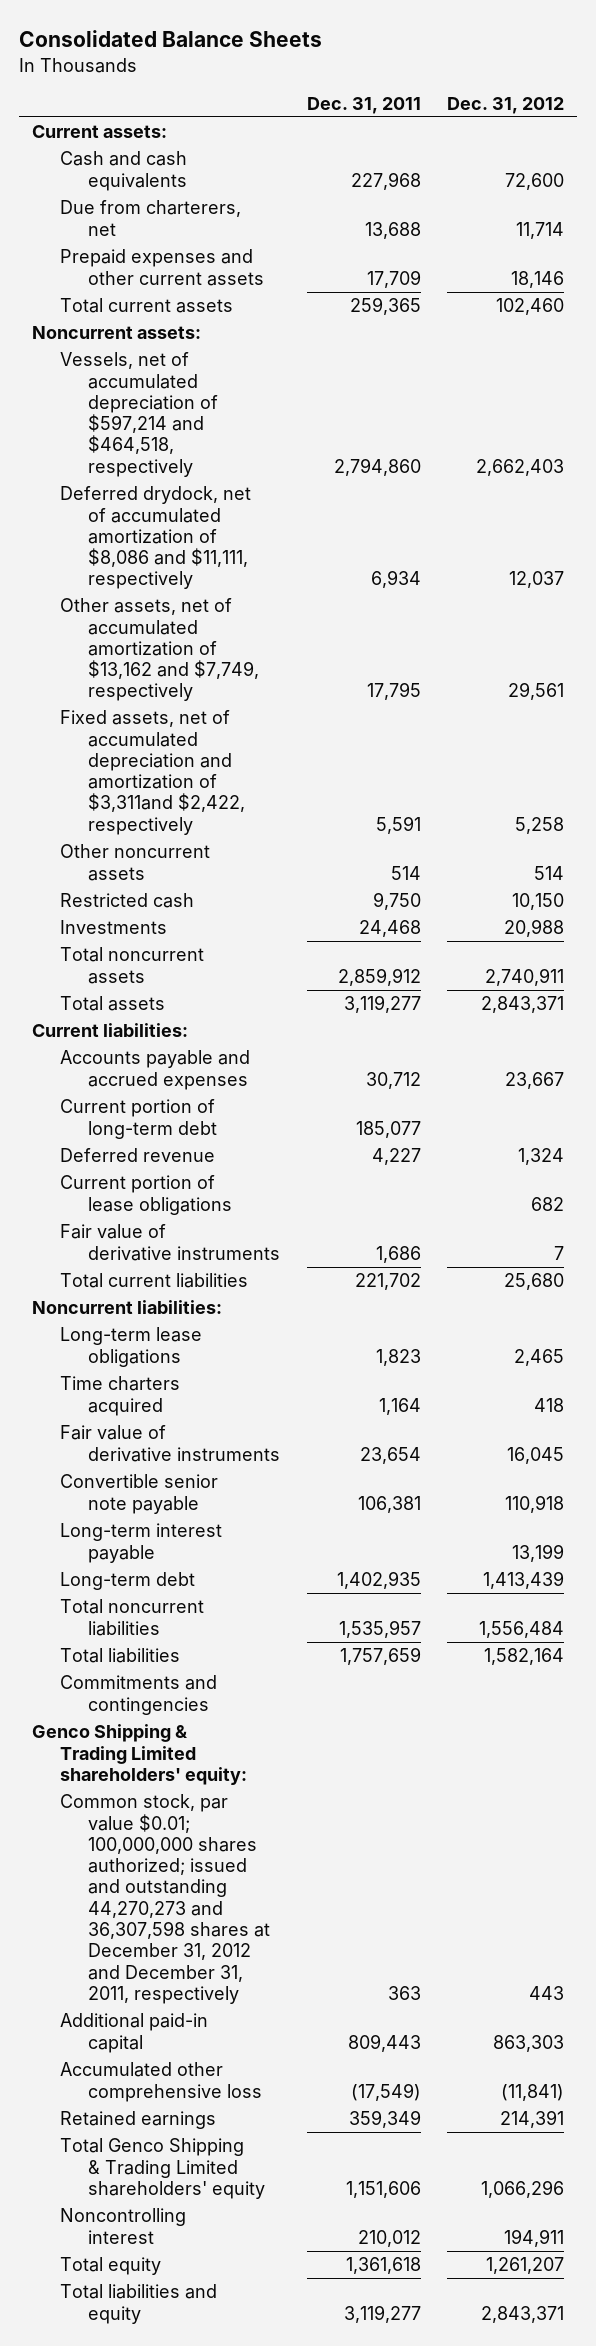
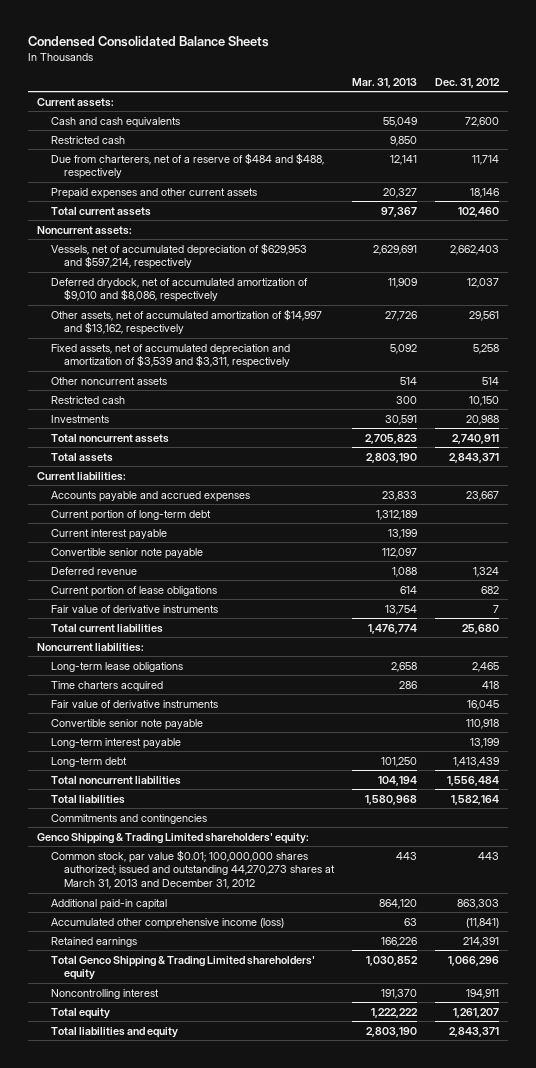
- Consolidated Balance Sheets
+ Condensed Consolidated Balance Sheets
- | Dec. 31, 2011 | Dec. 31, 2012
+ | Mar. 31, 2013 | Dec. 31, 2012
- Due from charterers, net | 13,688 | 11,714
+ Restricted cash | 9,850 |
+ Due from charterers, net of a reserve of $484 and $488, respectively | 12,141 | 11,714
- Vessels, net of accumulated depreciation of $597,214 and $464,518, respectively | 2,794,860 | 2,662,403
- Deferred drydock, net of accumulated amortization of $8,086 and $11,111, respectively | 6,934 | 12,037
- Other assets, net of accumulated amortization of $13,162 and $7,749, respectively | 17,795 | 29,561
- Fixed assets, net of accumulated depreciation and amortization of $3,311and $2,422, respectively | 5,591 | 5,258
+ Vessels, net of accumulated depreciation of $629,953 and $597,214, respectively | 2,629,691 | 2,662,403
+ Deferred drydock, net of accumulated amortization of $9,010 and $8,086, respectively | 11,909 | 12,037
+ Other assets, net of accumulated amortization of $14,997 and $13,162, respectively | 27,726 | 29,561
+ Fixed assets, net of accumulated depreciation and amortization of $3,539 and $3,311, respectively | 5,092 | 5,258
+ Current interest payable | 13,199 |
+ Convertible senior note payable | 112,097 |
- Common stock, par value $0.01; 100,000,000 shares authorized; issued and outstanding 44,270,273 and 36,307,598 shares at December 31, 2012 and December 31, 2011, respectively | 363 | 443
+ Common stock, par value $0.01; 100,000,000 shares authorized; issued and outstanding 44,270,273 shares at March 31, 2013 and December 31, 2012 | 443 | 443
- Accumulated other comprehensive loss | (17,549) | (11,841)
+ Accumulated other comprehensive income (loss) | 63 | (11,841)

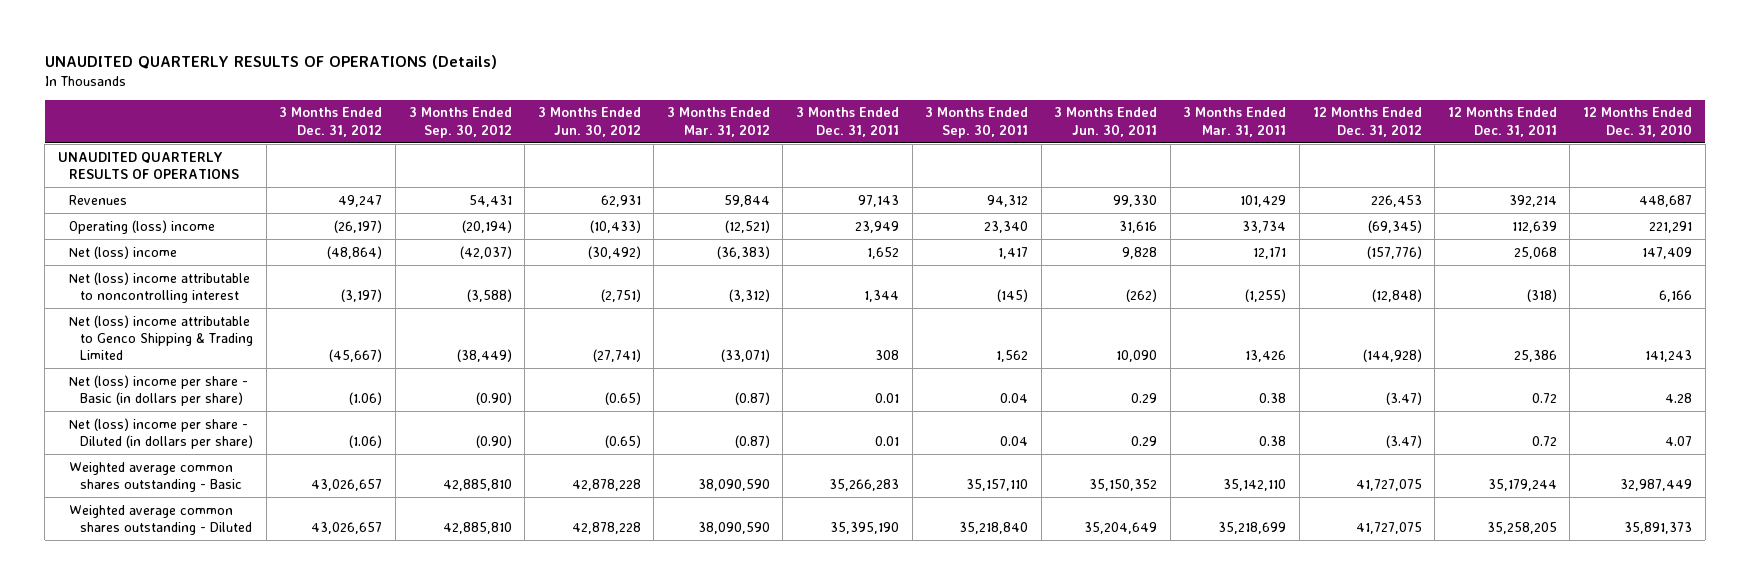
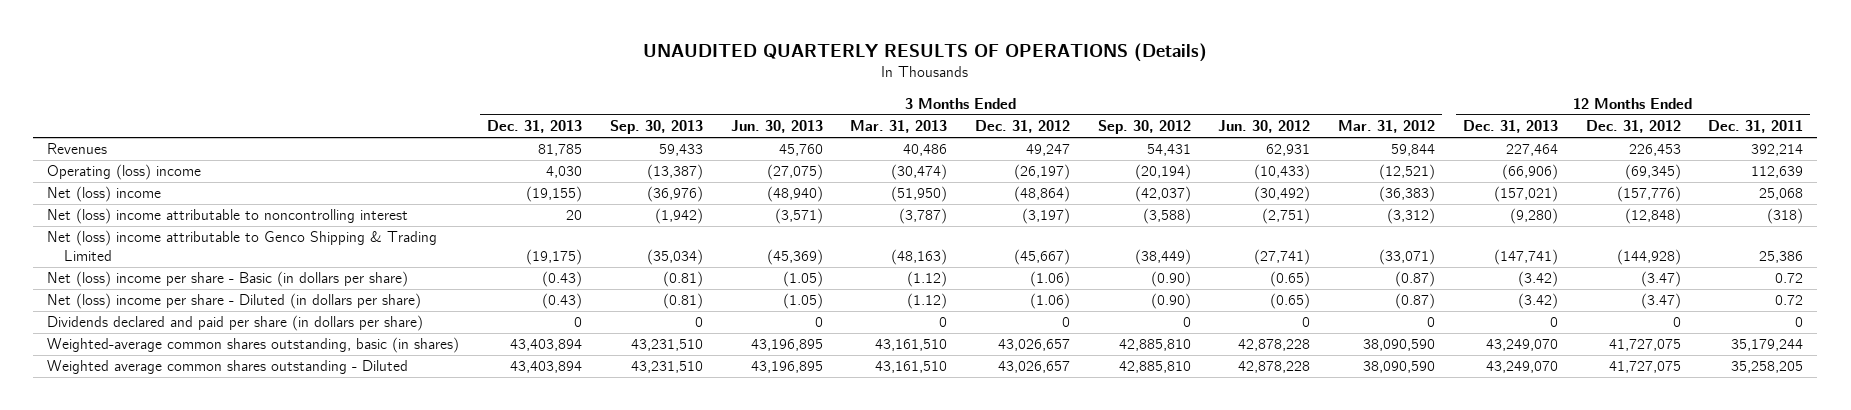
- | 3 Months Ended Dec. 31, 2012 | 3 Months Ended Sep. 30, 2012 | 3 Months Ended Jun. 30, 2012 | 3 Months Ended Mar. 31, 2012 | 3 Months Ended Dec. 31, 2011 | 3 Months Ended Sep. 30, 2011 | 3 Months Ended Jun. 30, 2011 | 3 Months Ended Mar. 31, 2011 | 12 Months Ended Dec. 31, 2012 | 12 Months Ended Dec. 31, 2011 | 12 Months Ended Dec. 31, 2010
+ | 3 Months Ended Dec. 31, 2013 | 3 Months Ended Sep. 30, 2013 | 3 Months Ended Jun. 30, 2013 | 3 Months Ended Mar. 31, 2013 | 3 Months Ended Dec. 31, 2012 | 3 Months Ended Sep. 30, 2012 | 3 Months Ended Jun. 30, 2012 | 3 Months Ended Mar. 31, 2012 | 12 Months Ended Dec. 31, 2013 | 12 Months Ended Dec. 31, 2012 | 12 Months Ended Dec. 31, 2011
- UNAUDITED QUARTERLY RESULTS OF OPERATIONS
- Weighted average common shares outstanding - Basic | 43,026,657 | 42,885,810 | 42,878,228 | 38,090,590 | 35,266,283 | 35,157,110 | 35,150,352 | 35,142,110 | 41,727,075 | 35,179,244 | 32,987,449
+ Dividends declared and paid per share (in dollars per share) | 0 | 0 | 0 | 0 | 0 | 0 | 0 | 0 | 0 | 0 | 0
+ Weighted-average common shares outstanding, basic (in shares) | 43,403,894 | 43,231,510 | 43,196,895 | 43,161,510 | 43,026,657 | 42,885,810 | 42,878,228 | 38,090,590 | 43,249,070 | 41,727,075 | 35,179,244

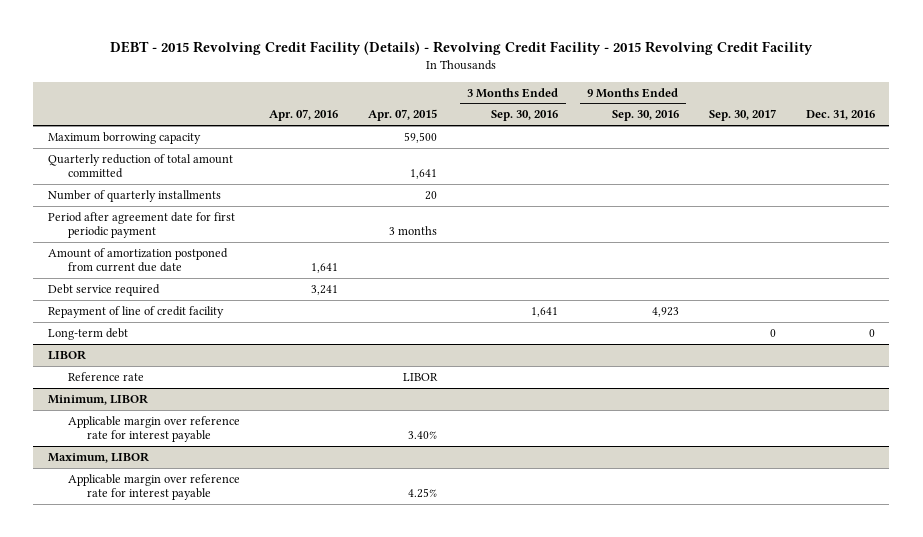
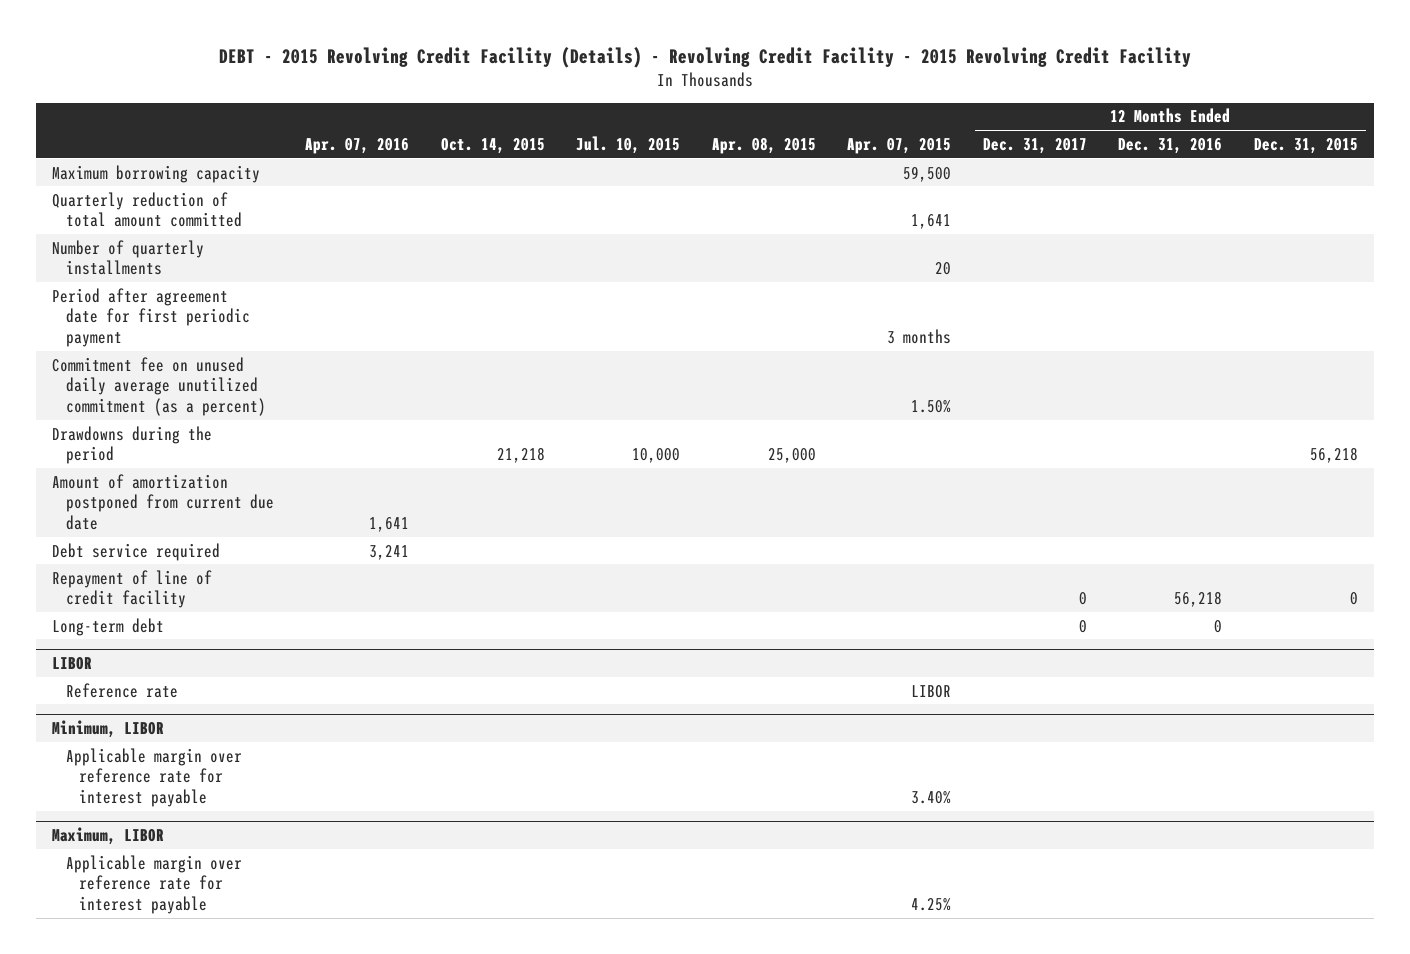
- | Apr. 07, 2016 | Apr. 07, 2015 | 3 Months Ended Sep. 30, 2016 | 9 Months Ended Sep. 30, 2016 | Sep. 30, 2017 | Dec. 31, 2016
+ | Apr. 07, 2016 | Oct. 14, 2015 | Jul. 10, 2015 | Apr. 08, 2015 | Apr. 07, 2015 | 12 Months Ended Dec. 31, 2017 | 12 Months Ended Dec. 31, 2016 | 12 Months Ended Dec. 31, 2015
+ Commitment fee on unused daily average unutilized commitment (as a percent) | | | | | 1.50% | | |
+ Drawdowns during the period | | 21,218 | 10,000 | 25,000 | | | | 56,218

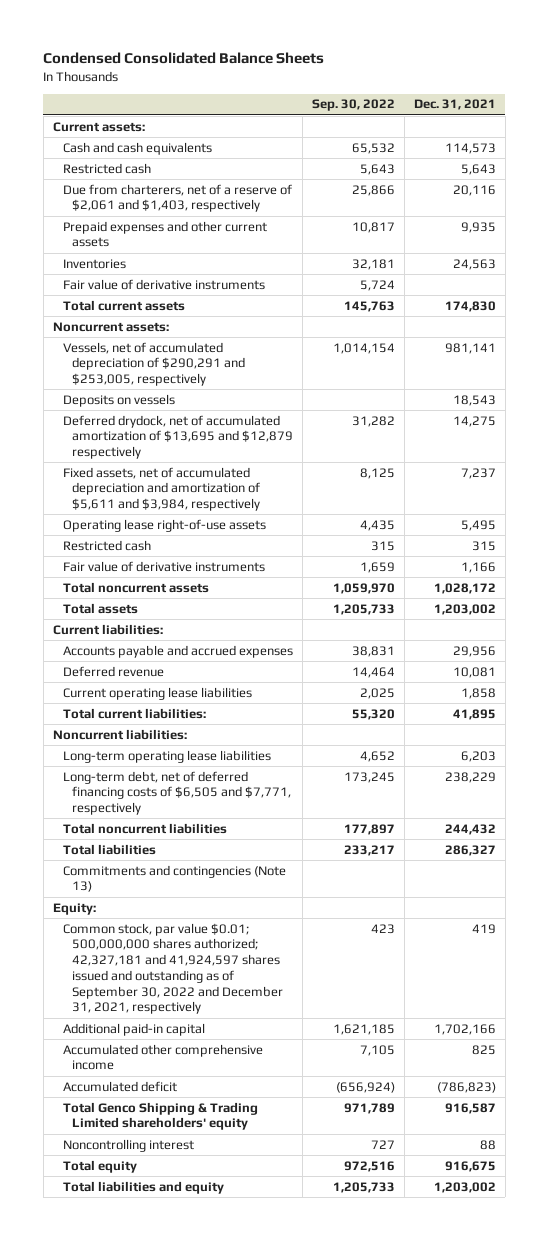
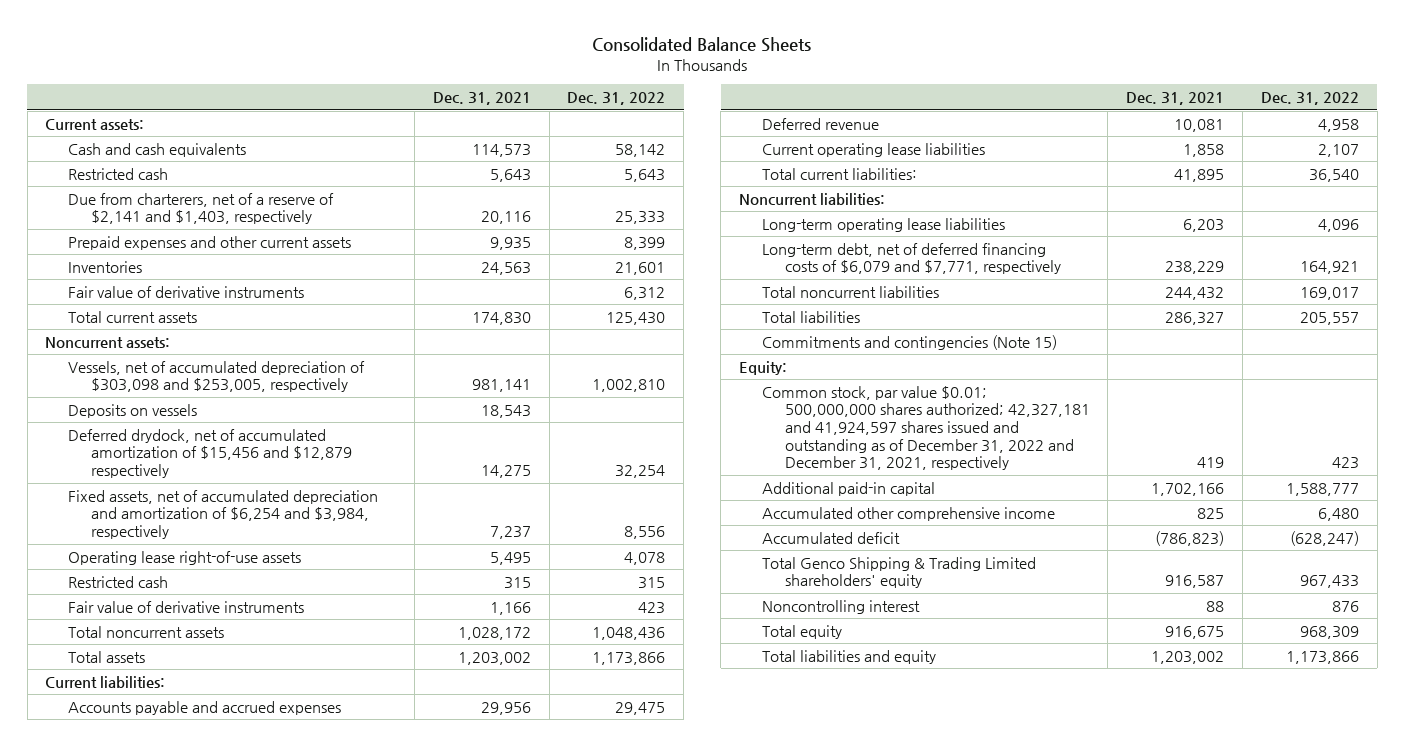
- Condensed Consolidated Balance Sheets
+ Consolidated Balance Sheets
- | Sep. 30, 2022 | Dec. 31, 2021
+ | Dec. 31, 2021 | Dec. 31, 2022
- Due from charterers, net of a reserve of $2,061 and $1,403, respectively | 25,866 | 20,116
+ Due from charterers, net of a reserve of $2,141 and $1,403, respectively | 20,116 | 25,333
- Vessels, net of accumulated depreciation of $290,291 and $253,005, respectively | 1,014,154 | 981,141
+ Vessels, net of accumulated depreciation of $303,098 and $253,005, respectively | 981,141 | 1,002,810
- Deferred drydock, net of accumulated amortization of $13,695 and $12,879 respectively | 31,282 | 14,275
- Fixed assets, net of accumulated depreciation and amortization of $5,611 and $3,984, respectively | 8,125 | 7,237
+ Deferred drydock, net of accumulated amortization of $15,456 and $12,879 respectively | 14,275 | 32,254
+ Fixed assets, net of accumulated depreciation and amortization of $6,254 and $3,984, respectively | 7,237 | 8,556
- Long-term debt, net of deferred financing costs of $6,505 and $7,771, respectively | 173,245 | 238,229
+ Long-term debt, net of deferred financing costs of $6,079 and $7,771, respectively | 238,229 | 164,921
- Commitments and contingencies (Note 13)
+ Commitments and contingencies (Note 15)
- Common stock, par value $0.01; 500,000,000 shares authorized; 42,327,181 and 41,924,597 shares issued and outstanding as of September 30, 2022 and December 31, 2021, respectively | 423 | 419
+ Common stock, par value $0.01; 500,000,000 shares authorized; 42,327,181 and 41,924,597 shares issued and outstanding as of December 31, 2022 and December 31, 2021, respectively | 419 | 423

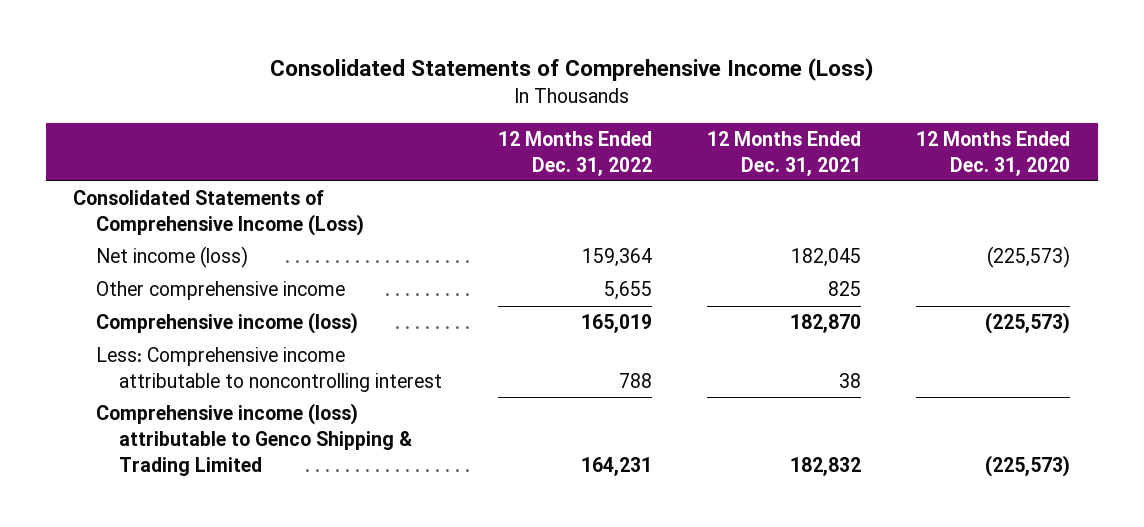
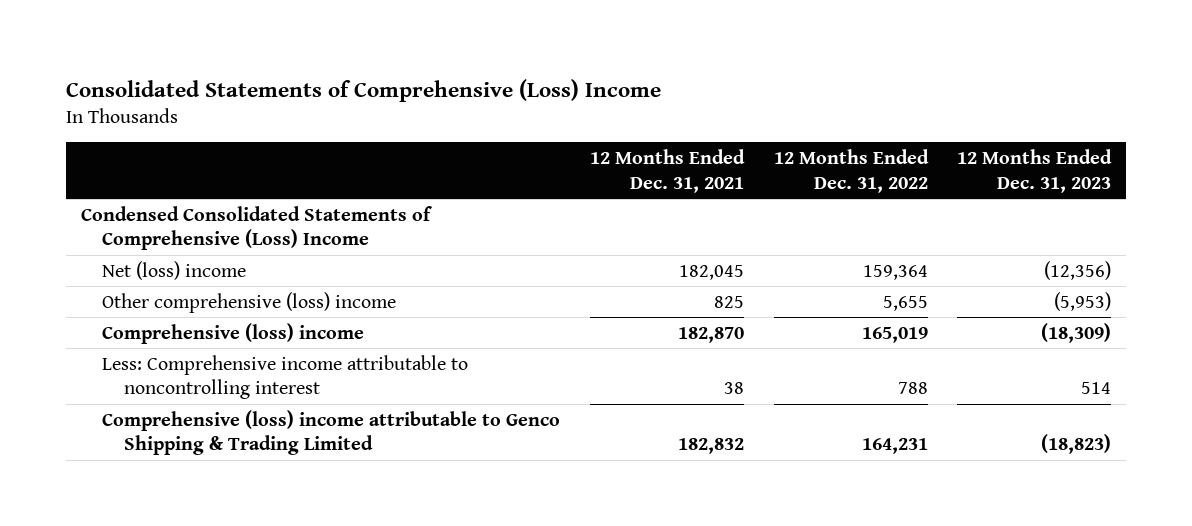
- Consolidated Statements of Comprehensive Income (Loss)
+ Consolidated Statements of Comprehensive (Loss) Income
- | 12 Months Ended Dec. 31, 2022 | 12 Months Ended Dec. 31, 2021 | 12 Months Ended Dec. 31, 2020
+ | 12 Months Ended Dec. 31, 2021 | 12 Months Ended Dec. 31, 2022 | 12 Months Ended Dec. 31, 2023
- Consolidated Statements of Comprehensive Income (Loss)
- Net income (loss) | 159,364 | 182,045 | (225,573)
- Other comprehensive income | 5,655 | 825 |
- Comprehensive income (loss) | 165,019 | 182,870 | (225,573)
+ Condensed Consolidated Statements of Comprehensive (Loss) Income
+ Net (loss) income | 182,045 | 159,364 | (12,356)
+ Other comprehensive (loss) income | 825 | 5,655 | (5,953)
+ Comprehensive (loss) income | 182,870 | 165,019 | (18,309)
- Comprehensive income (loss) attributable to Genco Shipping & Trading Limited | 164,231 | 182,832 | (225,573)
+ Comprehensive (loss) income attributable to Genco Shipping & Trading Limited | 182,832 | 164,231 | (18,823)

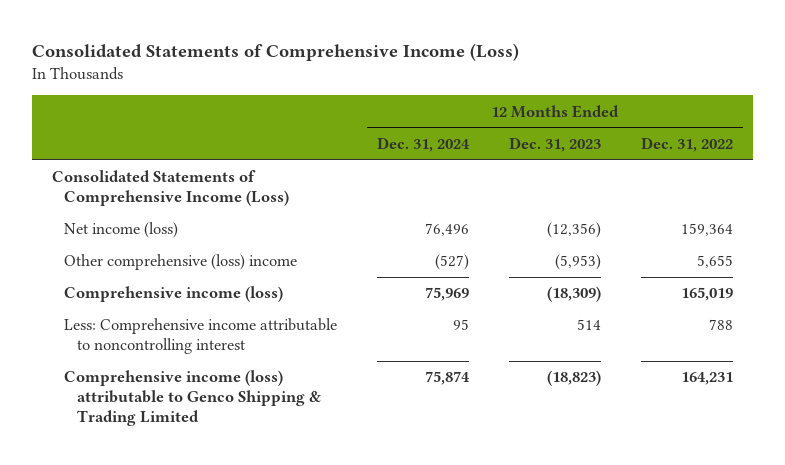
- Consolidated Statements of Comprehensive (Loss) Income
+ Consolidated Statements of Comprehensive Income (Loss)
- | 12 Months Ended Dec. 31, 2021 | 12 Months Ended Dec. 31, 2022 | 12 Months Ended Dec. 31, 2023
+ | 12 Months Ended Dec. 31, 2024 | 12 Months Ended Dec. 31, 2023 | 12 Months Ended Dec. 31, 2022
- Condensed Consolidated Statements of Comprehensive (Loss) Income
- Net (loss) income | 182,045 | 159,364 | (12,356)
+ Consolidated Statements of Comprehensive Income (Loss)
+ Net income (loss) | 76,496 | (12,356) | 159,364
- Comprehensive (loss) income | 182,870 | 165,019 | (18,309)
+ Comprehensive income (loss) | 75,969 | (18,309) | 165,019
- Comprehensive (loss) income attributable to Genco Shipping & Trading Limited | 182,832 | 164,231 | (18,823)
+ Comprehensive income (loss) attributable to Genco Shipping & Trading Limited | 75,874 | (18,823) | 164,231

